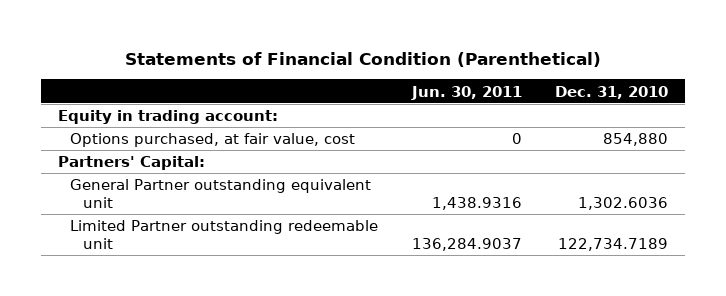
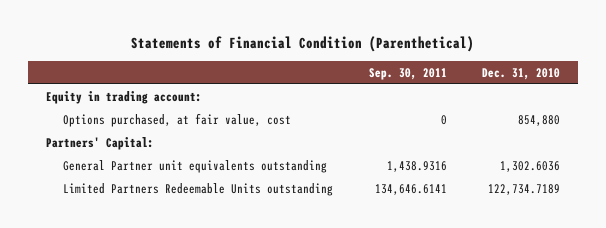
- | Jun. 30, 2011 | Dec. 31, 2010
+ | Sep. 30, 2011 | Dec. 31, 2010
- General Partner outstanding equivalent unit | 1,438.9316 | 1,302.6036
- Limited Partner outstanding redeemable unit | 136,284.9037 | 122,734.7189
+ General Partner unit equivalents outstanding | 1,438.9316 | 1,302.6036
+ Limited Partners Redeemable Units outstanding | 134,646.6141 | 122,734.7189

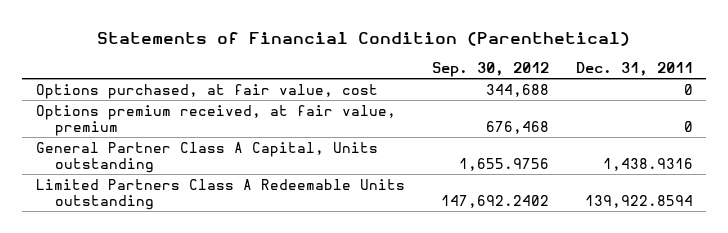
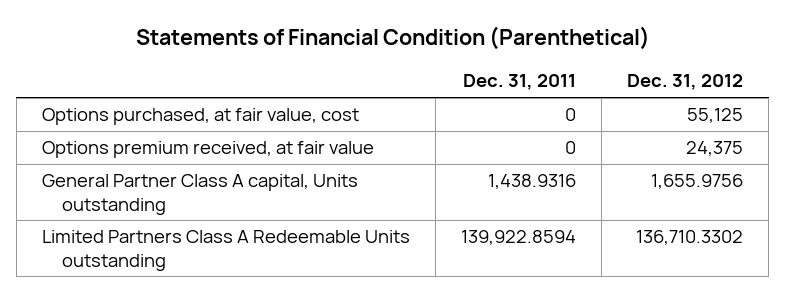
- | Sep. 30, 2012 | Dec. 31, 2011
+ | Dec. 31, 2011 | Dec. 31, 2012
- Options premium received, at fair value, premium | 676,468 | 0
- General Partner Class A Capital, Units outstanding | 1,655.9756 | 1,438.9316
+ Options premium received, at fair value | 0 | 24,375
+ General Partner Class A capital, Units outstanding | 1,438.9316 | 1,655.9756

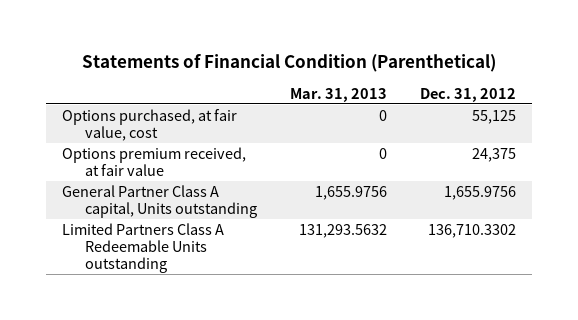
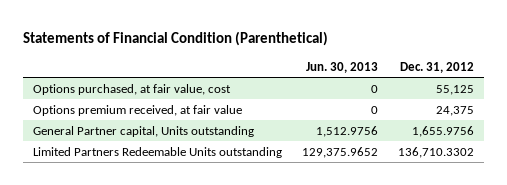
- | Mar. 31, 2013 | Dec. 31, 2012
+ | Jun. 30, 2013 | Dec. 31, 2012
- General Partner Class A capital, Units outstanding | 1,655.9756 | 1,655.9756
- Limited Partners Class A Redeemable Units outstanding | 131,293.5632 | 136,710.3302
+ General Partner capital, Units outstanding | 1,512.9756 | 1,655.9756
+ Limited Partners Redeemable Units outstanding | 129,375.9652 | 136,710.3302

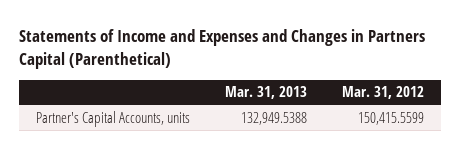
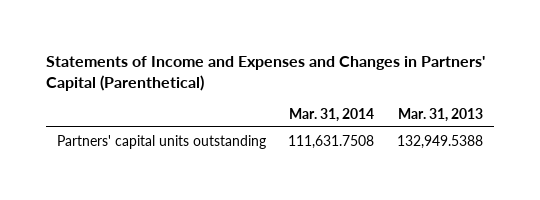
- Statements of Income and Expenses and Changes in Partners Capital (Parenthetical)
+ Statements of Income and Expenses and Changes in Partners' Capital (Parenthetical)
- | Mar. 31, 2013 | Mar. 31, 2012
+ | Mar. 31, 2014 | Mar. 31, 2013
- Partner's Capital Accounts, units | 132,949.5388 | 150,415.5599
+ Partners' capital units outstanding | 111,631.7508 | 132,949.5388

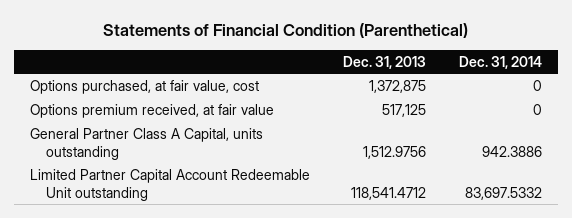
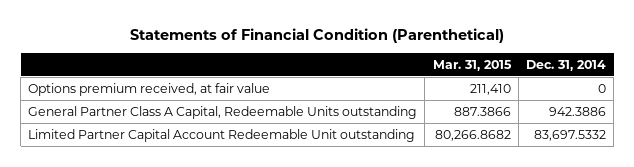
- | Dec. 31, 2013 | Dec. 31, 2014
+ | Mar. 31, 2015 | Dec. 31, 2014
- Options purchased, at fair value, cost | 1,372,875 | 0
- General Partner Class A Capital, units outstanding | 1,512.9756 | 942.3886
+ General Partner Class A Capital, Redeemable Units outstanding | 887.3866 | 942.3886

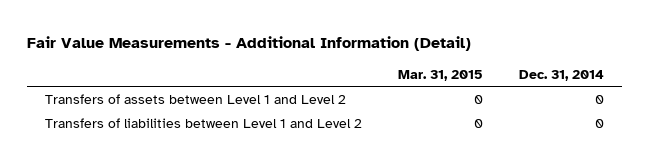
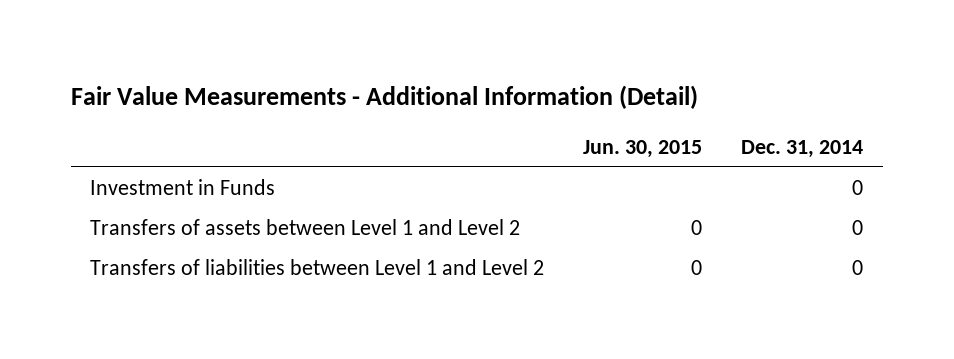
- | Mar. 31, 2015 | Dec. 31, 2014
+ | Jun. 30, 2015 | Dec. 31, 2014
+ Investment in Funds | | 0

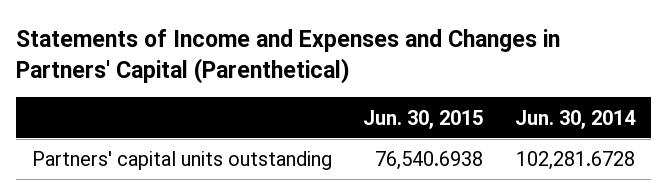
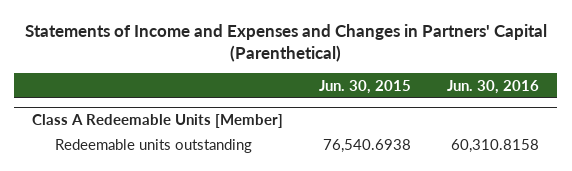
- | Jun. 30, 2015 | Jun. 30, 2014
+ | Jun. 30, 2015 | Jun. 30, 2016
- Partners' capital units outstanding | 76,540.6938 | 102,281.6728
+ Class A Redeemable Units [Member]
+ Redeemable units outstanding | 76,540.6938 | 60,310.8158

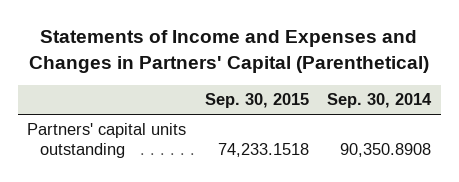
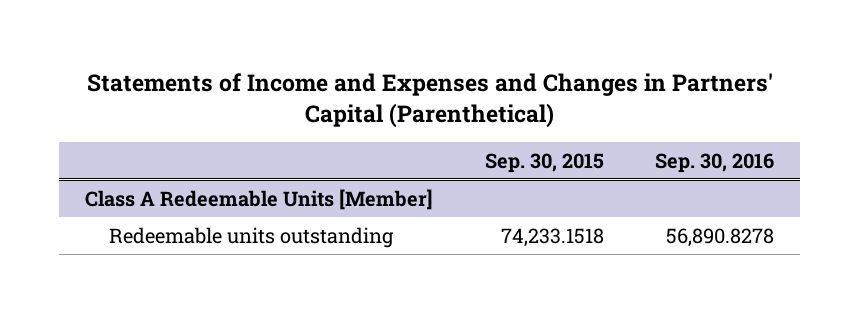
- | Sep. 30, 2015 | Sep. 30, 2014
+ | Sep. 30, 2015 | Sep. 30, 2016
- Partners' capital units outstanding | 74,233.1518 | 90,350.8908
+ Class A Redeemable Units [Member]
+ Redeemable units outstanding | 74,233.1518 | 56,890.8278

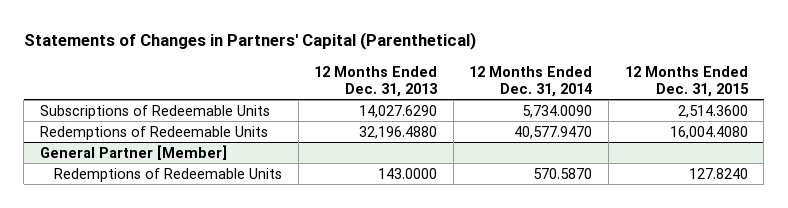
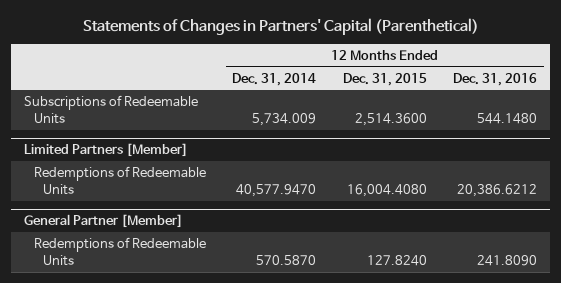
- | 12 Months Ended Dec. 31, 2013 | 12 Months Ended Dec. 31, 2014 | 12 Months Ended Dec. 31, 2015
+ | 12 Months Ended Dec. 31, 2014 | 12 Months Ended Dec. 31, 2015 | 12 Months Ended Dec. 31, 2016
- Subscriptions of Redeemable Units | 14,027.6290 | 5,734.0090 | 2,514.3600
+ Subscriptions of Redeemable Units | 5,734.009 | 2,514.3600 | 544.1480
+ Limited Partners [Member]

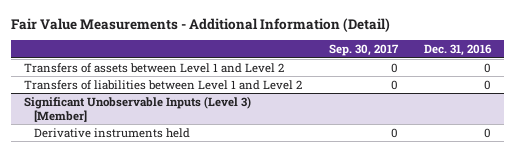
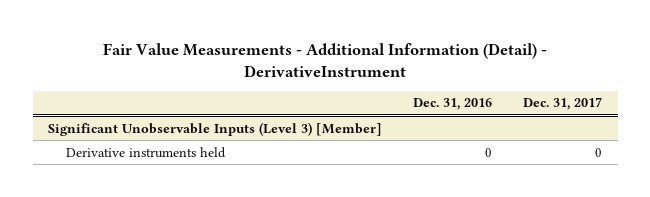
- Fair Value Measurements - Additional Information (Detail)
+ Fair Value Measurements - Additional Information (Detail) - DerivativeInstrument
- | Sep. 30, 2017 | Dec. 31, 2016
+ | Dec. 31, 2016 | Dec. 31, 2017
- Transfers of assets between Level 1 and Level 2 | 0 | 0
- Transfers of liabilities between Level 1 and Level 2 | 0 | 0

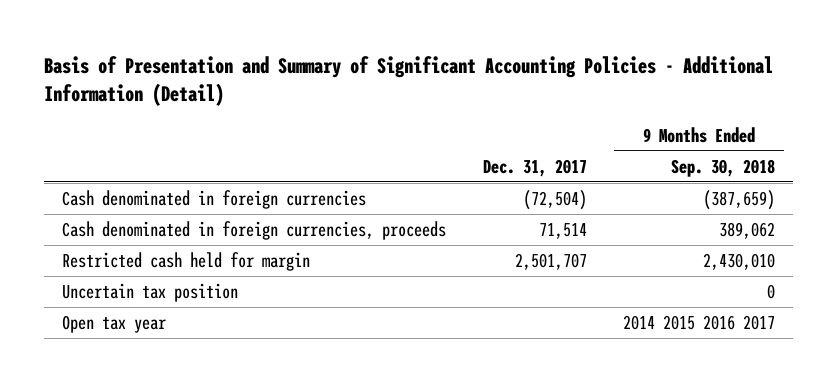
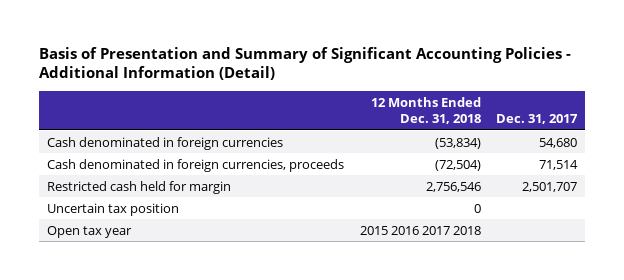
- | Dec. 31, 2017 | 9 Months Ended Sep. 30, 2018
+ | 12 Months Ended Dec. 31, 2018 | Dec. 31, 2017
- Cash denominated in foreign currencies | (72,504) | (387,659)
+ Cash denominated in foreign currencies | (53,834) | 54,680

